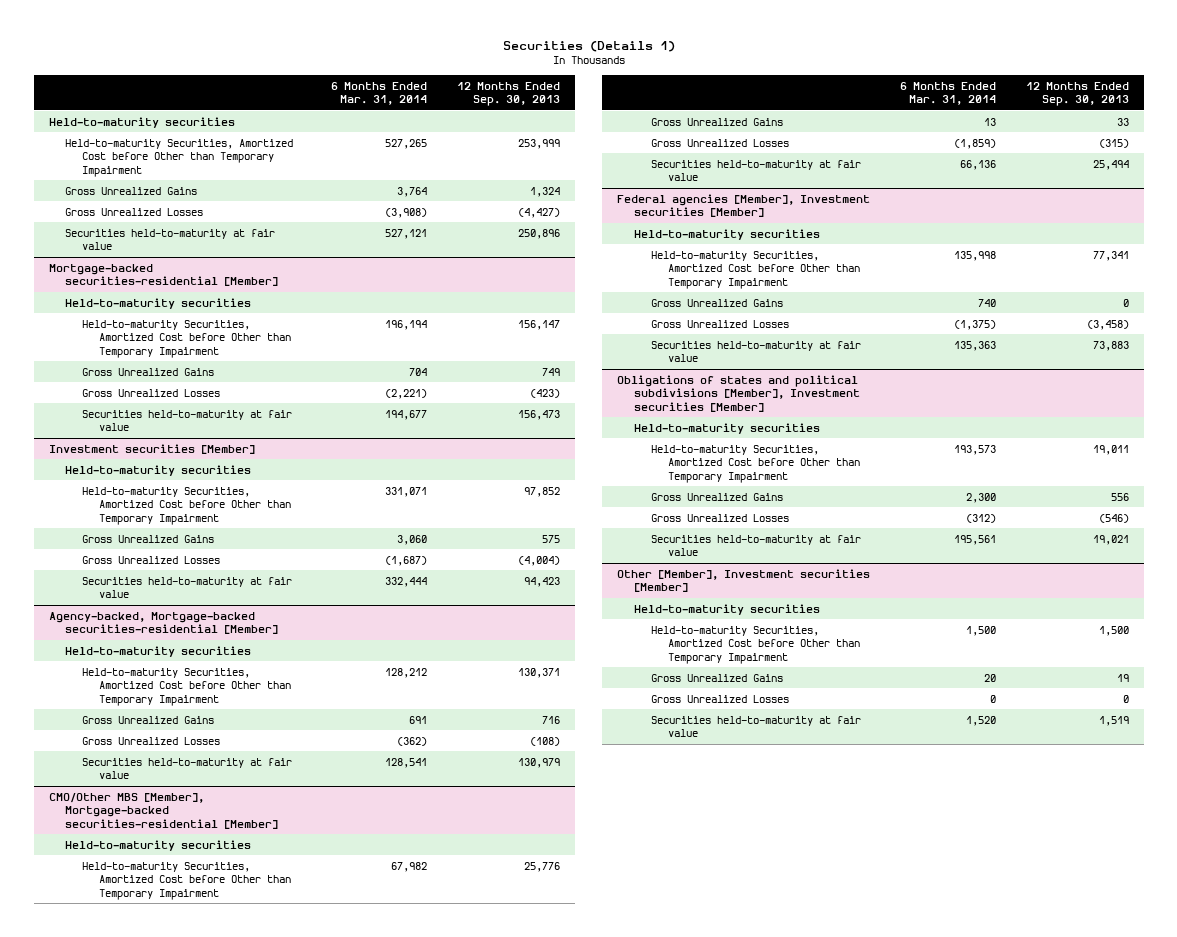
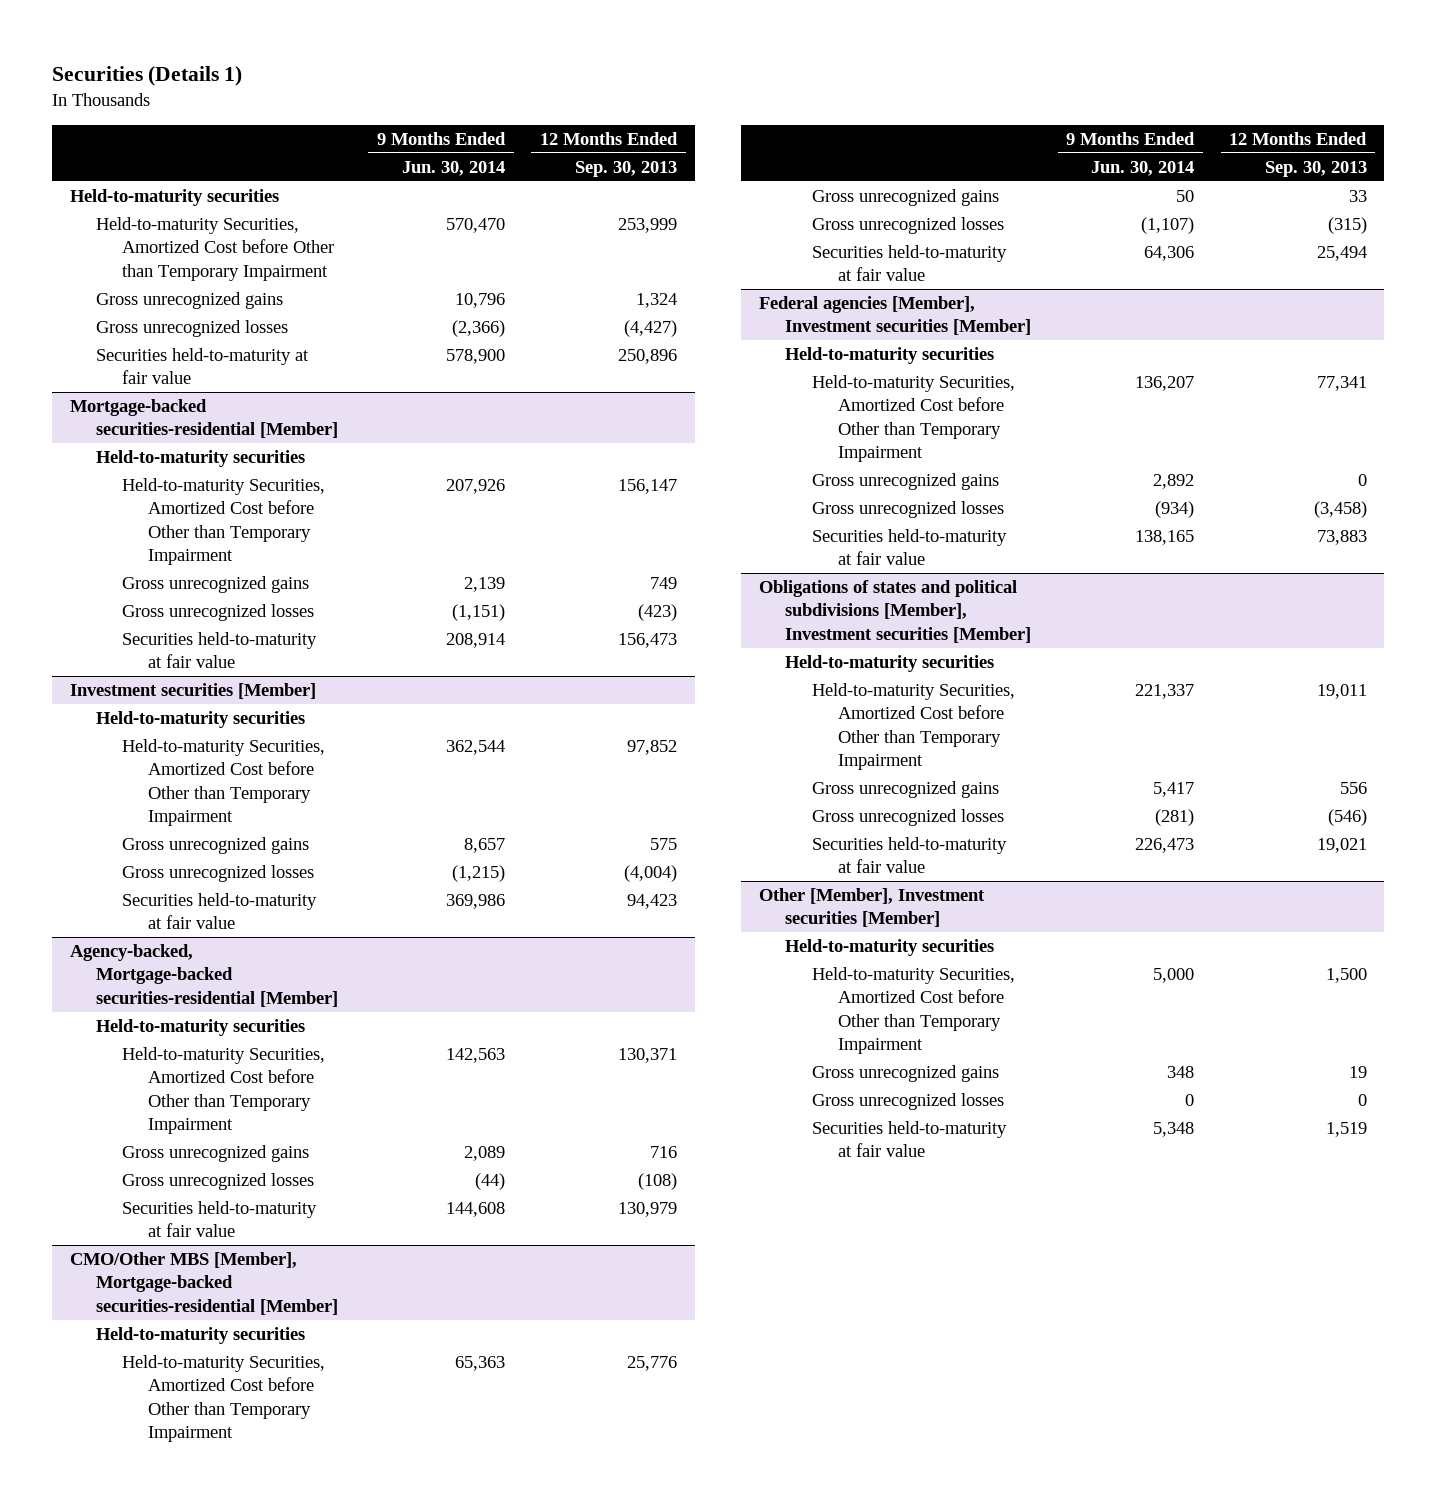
- | 6 Months Ended Mar. 31, 2014 | 12 Months Ended Sep. 30, 2013
+ | 9 Months Ended Jun. 30, 2014 | 12 Months Ended Sep. 30, 2013
- Gross Unrealized Gains | 3,764 | 1,324
- Gross Unrealized Losses | (3,908) | (4,427)
+ Gross unrecognized gains | 10,796 | 1,324
+ Gross unrecognized losses | (2,366) | (4,427)
@ Mortgage-backed securities-residential [Member]
- Gross Unrealized Gains | 704 | 749
- Gross Unrealized Losses | (2,221) | (423)
+ Gross unrecognized gains | 2,139 | 749
+ Gross unrecognized losses | (1,151) | (423)
@ Investment securities [Member]
- Gross Unrealized Gains | 3,060 | 575
- Gross Unrealized Losses | (1,687) | (4,004)
+ Gross unrecognized gains | 8,657 | 575
+ Gross unrecognized losses | (1,215) | (4,004)
@ Agency-backed, Mortgage-backed securities-residential [Member]
- Gross Unrealized Gains | 691 | 716
- Gross Unrealized Losses | (362) | (108)
+ Gross unrecognized gains | 2,089 | 716
+ Gross unrecognized losses | (44) | (108)
@ CMO/Other MBS [Member], Mortgage-backed securities-residential [Member]
- Gross Unrealized Gains | 13 | 33
- Gross Unrealized Losses | (1,859) | (315)
+ Gross unrecognized gains | 50 | 33
+ Gross unrecognized losses | (1,107) | (315)
@ Federal agencies [Member], Investment securities [Member]
- Gross Unrealized Gains | 740 | 0
- Gross Unrealized Losses | (1,375) | (3,458)
+ Gross unrecognized gains | 2,892 | 0
+ Gross unrecognized losses | (934) | (3,458)
@ Obligations of states and political subdivisions [Member], Investment securities [Member]
- Gross Unrealized Gains | 2,300 | 556
- Gross Unrealized Losses | (312) | (546)
+ Gross unrecognized gains | 5,417 | 556
+ Gross unrecognized losses | (281) | (546)
@ Other [Member], Investment securities [Member]
- Gross Unrealized Gains | 20 | 19
- Gross Unrealized Losses | 0 | 0
+ Gross unrecognized gains | 348 | 19
+ Gross unrecognized losses | 0 | 0

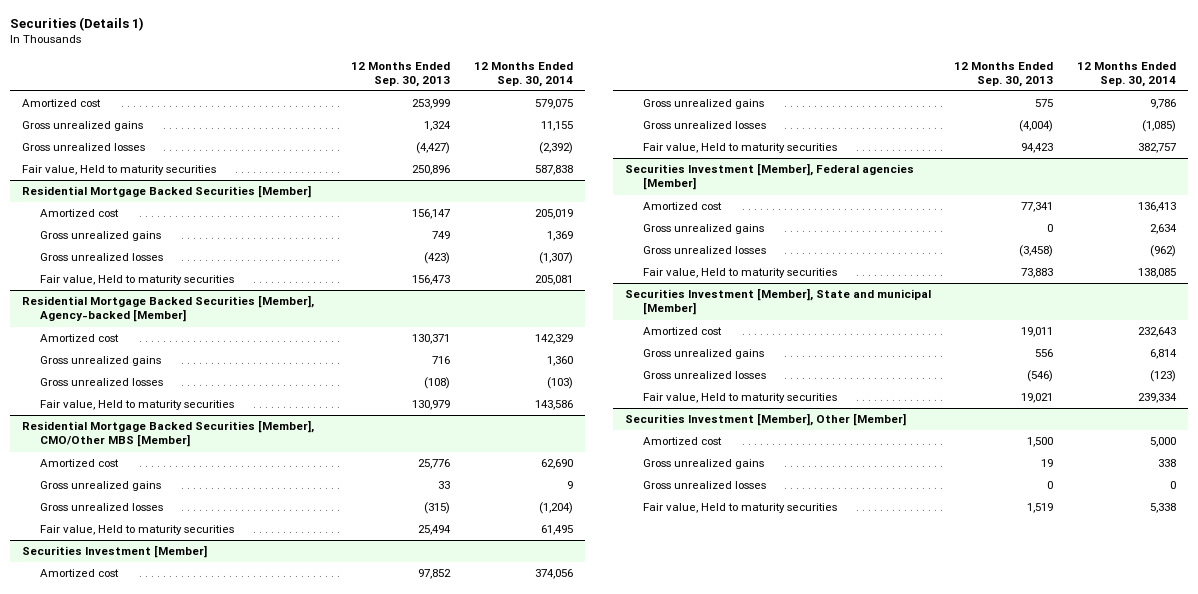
- | 9 Months Ended Jun. 30, 2014 | 12 Months Ended Sep. 30, 2013
+ | 12 Months Ended Sep. 30, 2013 | 12 Months Ended Sep. 30, 2014
- Held-to-maturity securities
- Held-to-maturity Securities, Amortized Cost before Other than Temporary Impairment | 570,470 | 253,999
- Gross unrecognized gains | 10,796 | 1,324
- Gross unrecognized losses | (2,366) | (4,427)
- Securities held-to-maturity at fair value | 578,900 | 250,896
- Mortgage-backed securities-residential [Member]
- Held-to-maturity securities
- Held-to-maturity Securities, Amortized Cost before Other than Temporary Impairment | 207,926 | 156,147
- Gross unrecognized gains | 2,139 | 749
- Gross unrecognized losses | (1,151) | (423)
- Securities held-to-maturity at fair value | 208,914 | 156,473
- Investment securities [Member]
- Held-to-maturity securities
- Held-to-maturity Securities, Amortized Cost before Other than Temporary Impairment | 362,544 | 97,852
- Gross unrecognized gains | 8,657 | 575
- Gross unrecognized losses | (1,215) | (4,004)
- Securities held-to-maturity at fair value | 369,986 | 94,423
- Agency-backed, Mortgage-backed securities-residential [Member]
- Held-to-maturity securities
- Held-to-maturity Securities, Amortized Cost before Other than Temporary Impairment | 142,563 | 130,371
- Gross unrecognized gains | 2,089 | 716
- Gross unrecognized losses | (44) | (108)
- Securities held-to-maturity at fair value | 144,608 | 130,979
- CMO/Other MBS [Member], Mortgage-backed securities-residential [Member]
- Held-to-maturity securities
- Held-to-maturity Securities, Amortized Cost before Other than Temporary Impairment | 65,363 | 25,776
- Gross unrecognized gains | 50 | 33
- Gross unrecognized losses | (1,107) | (315)
- Securities held-to-maturity at fair value | 64,306 | 25,494
- Federal agencies [Member], Investment securities [Member]
- Held-to-maturity securities
- Held-to-maturity Securities, Amortized Cost before Other than Temporary Impairment | 136,207 | 77,341
- Gross unrecognized gains | 2,892 | 0
- Gross unrecognized losses | (934) | (3,458)
- Securities held-to-maturity at fair value | 138,165 | 73,883
- Obligations of states and political subdivisions [Member], Investment securities [Member]
- Held-to-maturity securities
- Held-to-maturity Securities, Amortized Cost before Other than Temporary Impairment | 221,337 | 19,011
- Gross unrecognized gains | 5,417 | 556
- Gross unrecognized losses | (281) | (546)
- Securities held-to-maturity at fair value | 226,473 | 19,021
- Other [Member], Investment securities [Member]
- Held-to-maturity securities
- Held-to-maturity Securities, Amortized Cost before Other than Temporary Impairment | 5,000 | 1,500
- Gross unrecognized gains | 348 | 19
- Gross unrecognized losses | 0 | 0
- Securities held-to-maturity at fair value | 5,348 | 1,519
+ Amortized cost | 253,999 | 579,075
+ Gross unrealized gains | 1,324 | 11,155
+ Gross unrealized losses | (4,427) | (2,392)
+ Fair value, Held to maturity securities | 250,896 | 587,838
+ Residential Mortgage Backed Securities [Member]
+ Amortized cost | 156,147 | 205,019
+ Gross unrealized gains | 749 | 1,369
+ Gross unrealized losses | (423) | (1,307)
+ Fair value, Held to maturity securities | 156,473 | 205,081
+ Residential Mortgage Backed Securities [Member], Agency-backed [Member]
+ Amortized cost | 130,371 | 142,329
+ Gross unrealized gains | 716 | 1,360
+ Gross unrealized losses | (108) | (103)
+ Fair value, Held to maturity securities | 130,979 | 143,586
+ Residential Mortgage Backed Securities [Member], CMO/Other MBS [Member]
+ Amortized cost | 25,776 | 62,690
+ Gross unrealized gains | 33 | 9
+ Gross unrealized losses | (315) | (1,204)
+ Fair value, Held to maturity securities | 25,494 | 61,495
+ Securities Investment [Member]
+ Amortized cost | 97,852 | 374,056
+ Gross unrealized gains | 575 | 9,786
+ Gross unrealized losses | (4,004) | (1,085)
+ Fair value, Held to maturity securities | 94,423 | 382,757
+ Securities Investment [Member], Federal agencies [Member]
+ Amortized cost | 77,341 | 136,413
+ Gross unrealized gains | 0 | 2,634
+ Gross unrealized losses | (3,458) | (962)
+ Fair value, Held to maturity securities | 73,883 | 138,085
+ Securities Investment [Member], State and municipal [Member]
+ Amortized cost | 19,011 | 232,643
+ Gross unrealized gains | 556 | 6,814
+ Gross unrealized losses | (546) | (123)
+ Fair value, Held to maturity securities | 19,021 | 239,334
+ Securities Investment [Member], Other [Member]
+ Amortized cost | 1,500 | 5,000
+ Gross unrealized gains | 19 | 338
+ Gross unrealized losses | 0 | 0
+ Fair value, Held to maturity securities | 1,519 | 5,338

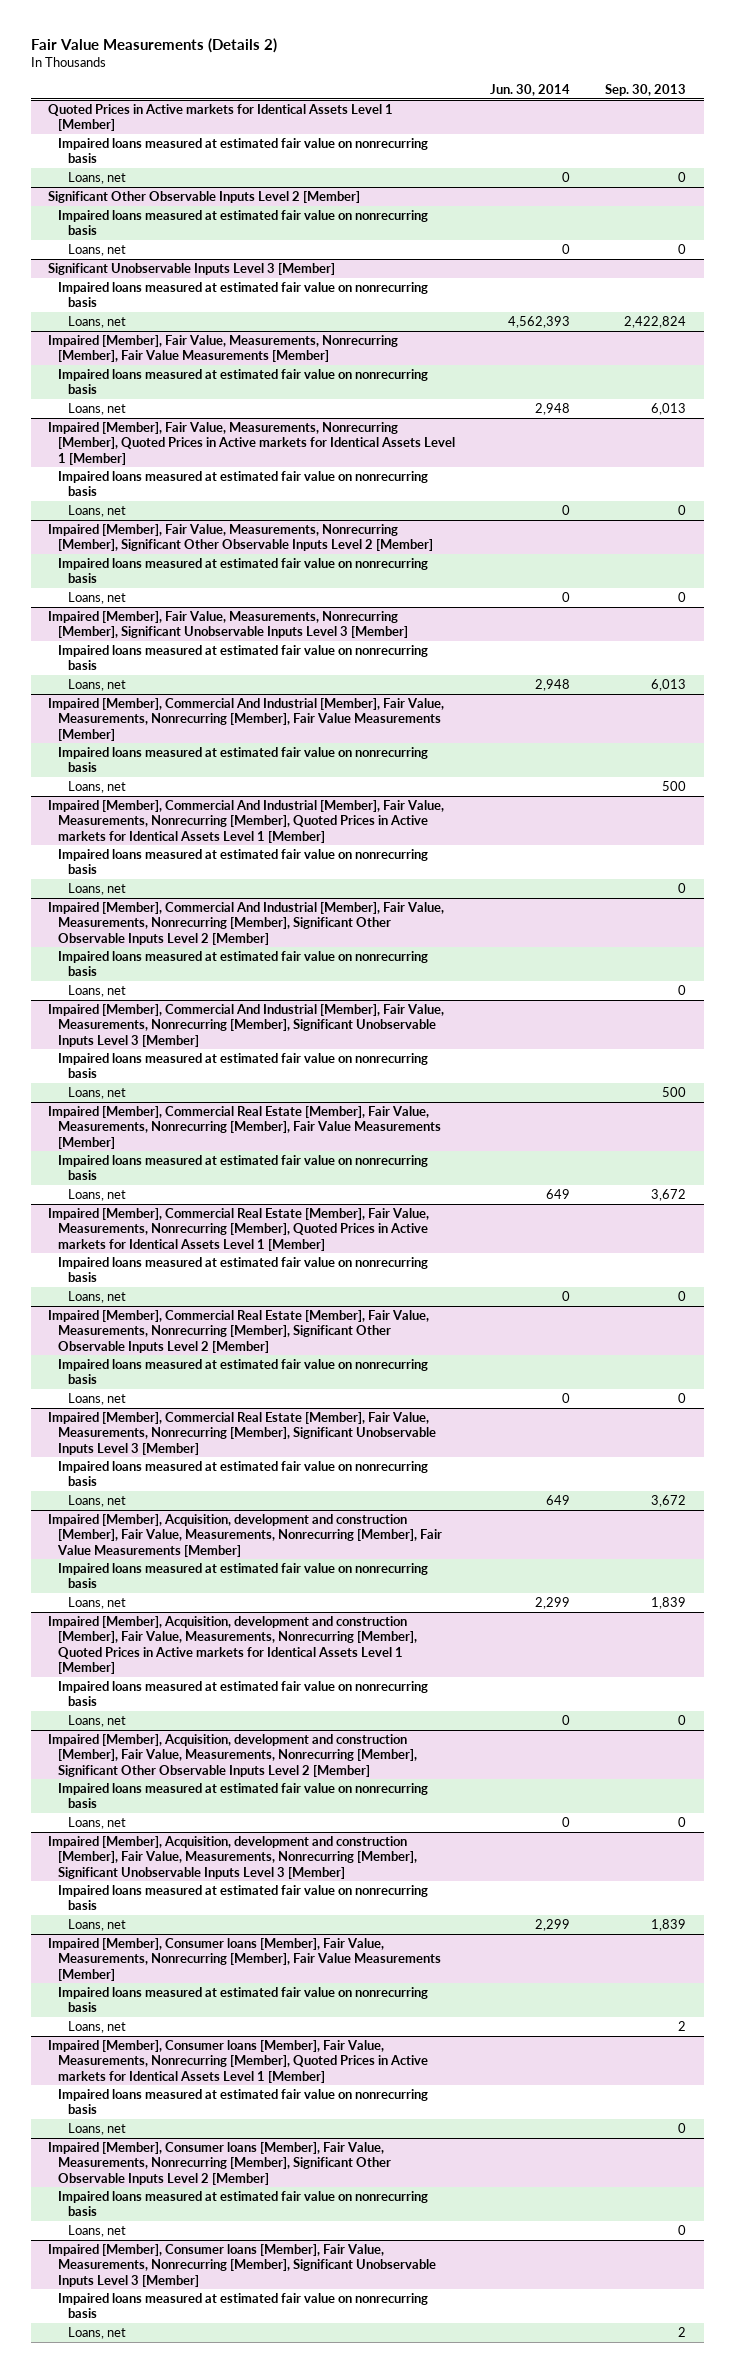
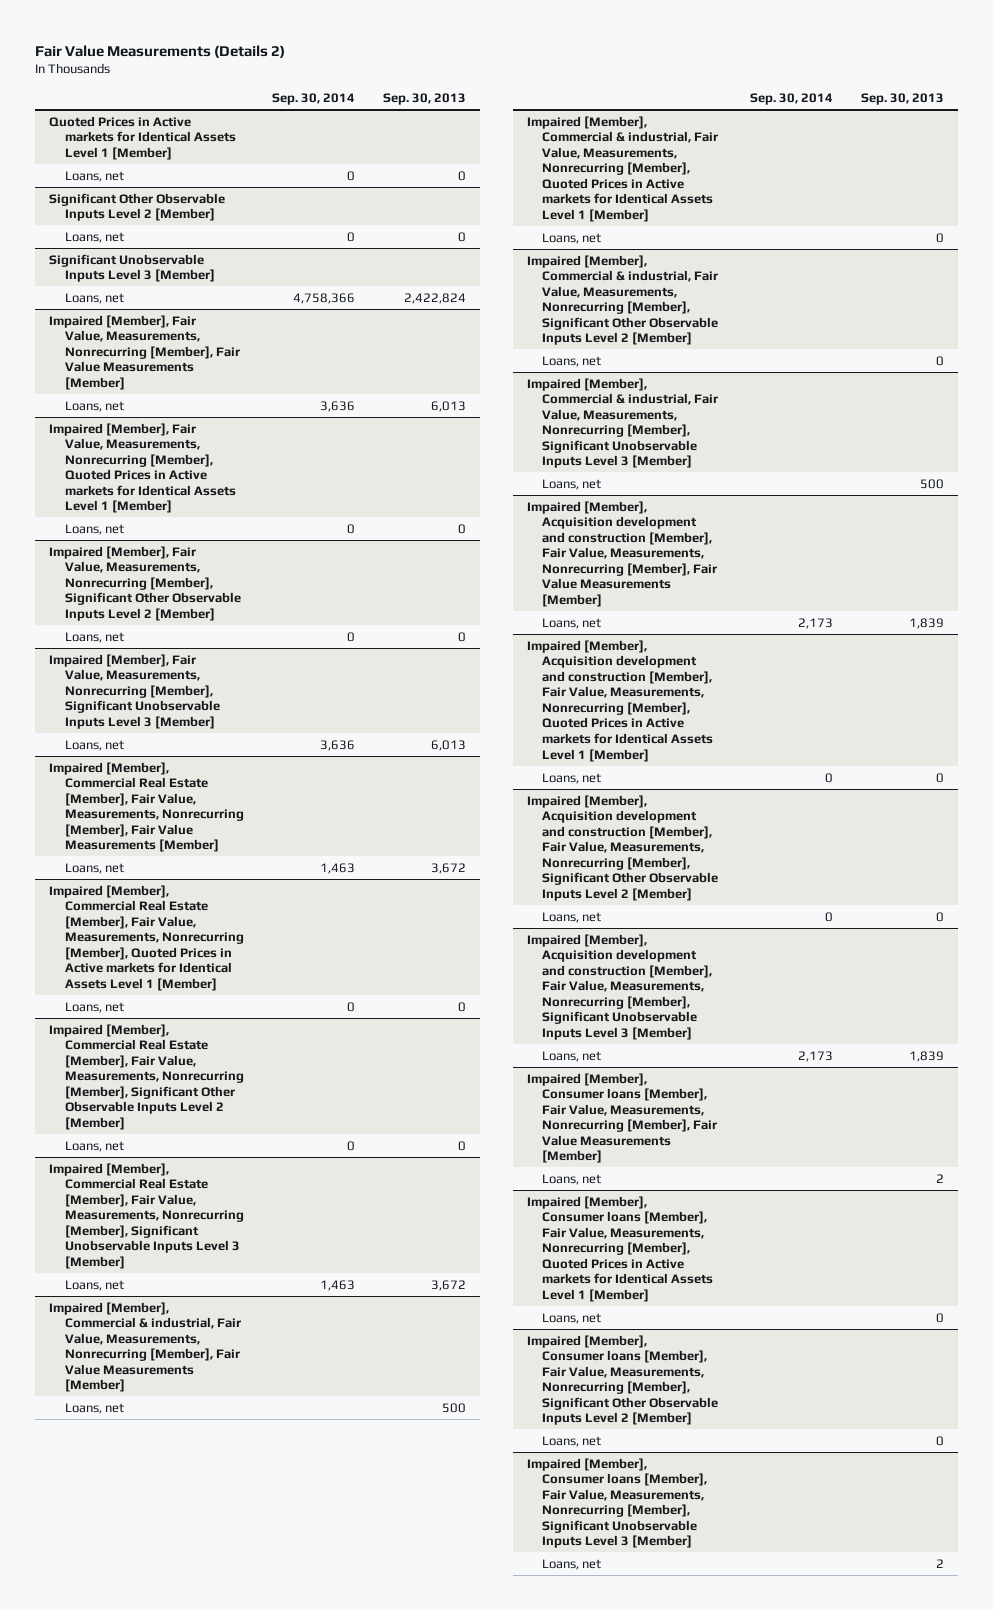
- | Jun. 30, 2014 | Sep. 30, 2013
+ | Sep. 30, 2014 | Sep. 30, 2013
@ Quoted Prices in Active markets for Identical Assets Level 1 [Member]
- Impaired loans measured at estimated fair value on nonrecurring basis
@ Significant Other Observable Inputs Level 2 [Member]
- Impaired loans measured at estimated fair value on nonrecurring basis
@ Significant Unobservable Inputs Level 3 [Member]
- Impaired loans measured at estimated fair value on nonrecurring basis
@ Impaired [Member], Fair Value, Measurements, Nonrecurring [Member], Fair Value Measurements [Member]
- Impaired loans measured at estimated fair value on nonrecurring basis
@ Impaired [Member], Fair Value, Measurements, Nonrecurring [Member], Quoted Prices in Active markets for Identical Assets Level 1 [Member]
- Impaired loans measured at estimated fair value on nonrecurring basis
@ Impaired [Member], Fair Value, Measurements, Nonrecurring [Member], Significant Other Observable Inputs Level 2 [Member]
- Impaired loans measured at estimated fair value on nonrecurring basis
@ Impaired [Member], Fair Value, Measurements, Nonrecurring [Member], Significant Unobservable Inputs Level 3 [Member]
- Impaired loans measured at estimated fair value on nonrecurring basis
- Impaired [Member], Commercial And Industrial [Member], Fair Value, Measurements, Nonrecurring [Member], Fair Value Measurements [Member]
- Impaired loans measured at estimated fair value on nonrecurring basis
- Loans, net | | 500
- Impaired [Member], Commercial And Industrial [Member], Fair Value, Measurements, Nonrecurring [Member], Quoted Prices in Active markets for Identical Assets Level 1 [Member]
- Impaired loans measured at estimated fair value on nonrecurring basis
- Loans, net | | 0
- Impaired [Member], Commercial And Industrial [Member], Fair Value, Measurements, Nonrecurring [Member], Significant Other Observable Inputs Level 2 [Member]
- Impaired loans measured at estimated fair value on nonrecurring basis
- Loans, net | | 0
- Impaired [Member], Commercial And Industrial [Member], Fair Value, Measurements, Nonrecurring [Member], Significant Unobservable Inputs Level 3 [Member]
- Impaired loans measured at estimated fair value on nonrecurring basis
- Loans, net | | 500
@ Impaired [Member], Commercial Real Estate [Member], Fair Value, Measurements, Nonrecurring [Member], Fair Value Measurements [Member]
- Impaired loans measured at estimated fair value on nonrecurring basis
@ Impaired [Member], Commercial Real Estate [Member], Fair Value, Measurements, Nonrecurring [Member], Quoted Prices in Active markets for Identical Assets Level 1 [Member]
- Impaired loans measured at estimated fair value on nonrecurring basis
@ Impaired [Member], Commercial Real Estate [Member], Fair Value, Measurements, Nonrecurring [Member], Significant Other Observable Inputs Level 2 [Member]
- Impaired loans measured at estimated fair value on nonrecurring basis
@ Impaired [Member], Commercial Real Estate [Member], Fair Value, Measurements, Nonrecurring [Member], Significant Unobservable Inputs Level 3 [Member]
- Impaired loans measured at estimated fair value on nonrecurring basis
- Impaired [Member], Acquisition, development and construction [Member], Fair Value, Measurements, Nonrecurring [Member], Fair Value Measurements [Member]
- Impaired loans measured at estimated fair value on nonrecurring basis
+ Impaired [Member], Commercial & industrial, Fair Value, Measurements, Nonrecurring [Member], Fair Value Measurements [Member]
+ Loans, net | | 500
+ Impaired [Member], Commercial & industrial, Fair Value, Measurements, Nonrecurring [Member], Quoted Prices in Active markets for Identical Assets Level 1 [Member]
+ Loans, net | | 0
+ Impaired [Member], Commercial & industrial, Fair Value, Measurements, Nonrecurring [Member], Significant Other Observable Inputs Level 2 [Member]
+ Loans, net | | 0
+ Impaired [Member], Commercial & industrial, Fair Value, Measurements, Nonrecurring [Member], Significant Unobservable Inputs Level 3 [Member]
+ Loans, net | | 500
+ Impaired [Member], Acquisition development and construction [Member], Fair Value, Measurements, Nonrecurring [Member], Fair Value Measurements [Member]
- Impaired [Member], Acquisition, development and construction [Member], Fair Value, Measurements, Nonrecurring [Member], Quoted Prices in Active markets for Identical Assets Level 1 [Member]
- Impaired loans measured at estimated fair value on nonrecurring basis
+ Impaired [Member], Acquisition development and construction [Member], Fair Value, Measurements, Nonrecurring [Member], Quoted Prices in Active markets for Identical Assets Level 1 [Member]
- Impaired [Member], Acquisition, development and construction [Member], Fair Value, Measurements, Nonrecurring [Member], Significant Other Observable Inputs Level 2 [Member]
- Impaired loans measured at estimated fair value on nonrecurring basis
+ Impaired [Member], Acquisition development and construction [Member], Fair Value, Measurements, Nonrecurring [Member], Significant Other Observable Inputs Level 2 [Member]
- Impaired [Member], Acquisition, development and construction [Member], Fair Value, Measurements, Nonrecurring [Member], Significant Unobservable Inputs Level 3 [Member]
- Impaired loans measured at estimated fair value on nonrecurring basis
+ Impaired [Member], Acquisition development and construction [Member], Fair Value, Measurements, Nonrecurring [Member], Significant Unobservable Inputs Level 3 [Member]
@ Impaired [Member], Consumer loans [Member], Fair Value, Measurements, Nonrecurring [Member], Fair Value Measurements [Member]
- Impaired loans measured at estimated fair value on nonrecurring basis
@ Impaired [Member], Consumer loans [Member], Fair Value, Measurements, Nonrecurring [Member], Quoted Prices in Active markets for Identical Assets Level 1 [Member]
- Impaired loans measured at estimated fair value on nonrecurring basis
@ Impaired [Member], Consumer loans [Member], Fair Value, Measurements, Nonrecurring [Member], Significant Other Observable Inputs Level 2 [Member]
- Impaired loans measured at estimated fair value on nonrecurring basis
@ Impaired [Member], Consumer loans [Member], Fair Value, Measurements, Nonrecurring [Member], Significant Unobservable Inputs Level 3 [Member]
- Impaired loans measured at estimated fair value on nonrecurring basis

